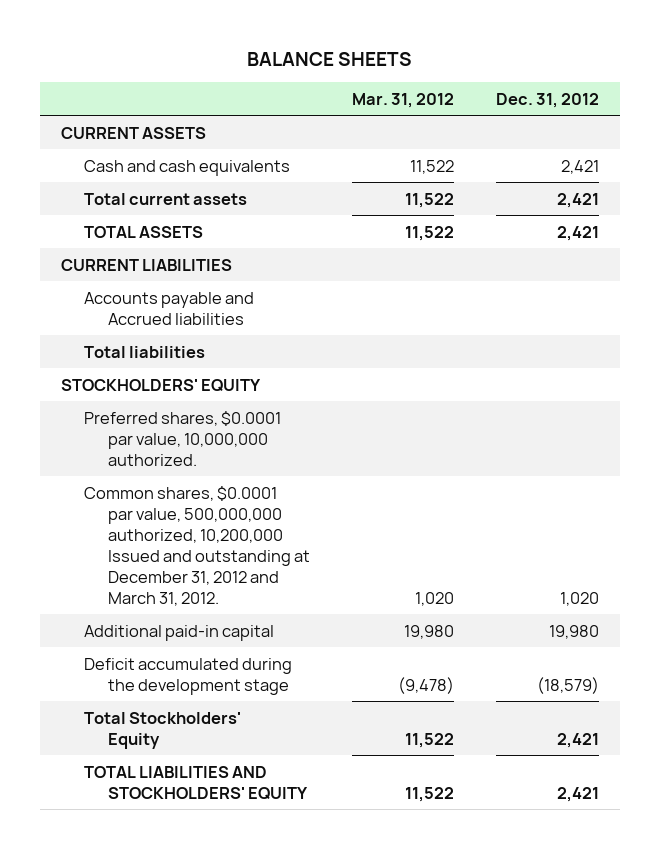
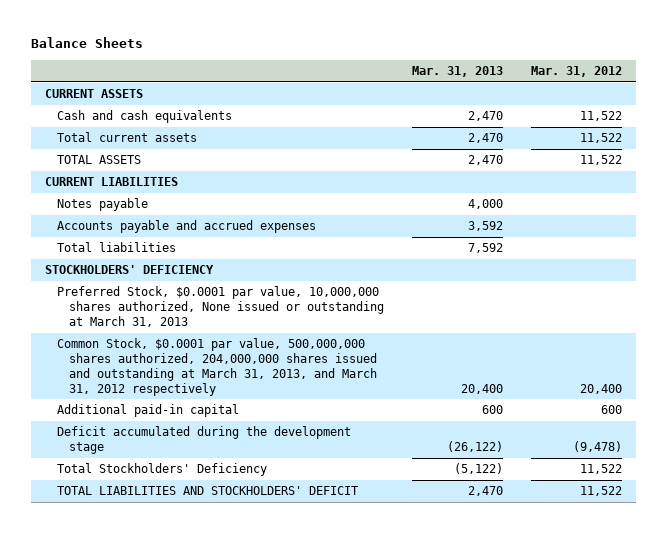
- BALANCE SHEETS
+ Balance Sheets
- | Mar. 31, 2012 | Dec. 31, 2012
+ | Mar. 31, 2013 | Mar. 31, 2012
- Accounts payable and Accrued liabilities
+ Notes payable | 4,000 |
+ Accounts payable and accrued expenses | 3,592 |
- STOCKHOLDERS' EQUITY
- Preferred shares, $0.0001 par value, 10,000,000 authorized.
- Common shares, $0.0001 par value, 500,000,000 authorized, 10,200,000 Issued and outstanding at December 31, 2012 and March 31, 2012. | 1,020 | 1,020
- Additional paid-in capital | 19,980 | 19,980
+ STOCKHOLDERS' DEFICIENCY
+ Preferred Stock, $0.0001 par value, 10,000,000 shares authorized, None issued or outstanding at March 31, 2013
+ Common Stock, $0.0001 par value, 500,000,000 shares authorized, 204,000,000 shares issued and outstanding at March 31, 2013, and March 31, 2012 respectively | 20,400 | 20,400
+ Additional paid-in capital | 600 | 600
- Total Stockholders' Equity | 11,522 | 2,421
- TOTAL LIABILITIES AND STOCKHOLDERS' EQUITY | 11,522 | 2,421
+ Total Stockholders' Deficiency | (5,122) | 11,522
+ TOTAL LIABILITIES AND STOCKHOLDERS' DEFICIT | 2,470 | 11,522

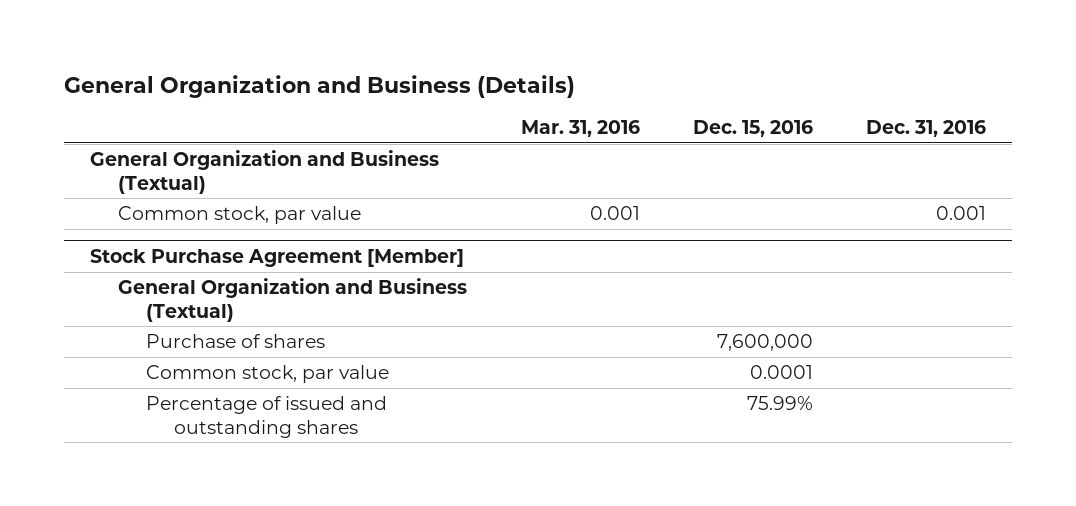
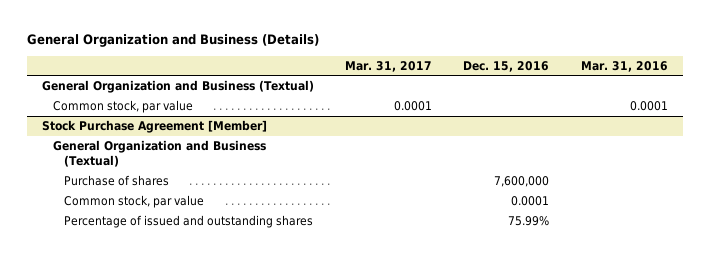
- | Mar. 31, 2016 | Dec. 15, 2016 | Dec. 31, 2016
+ | Mar. 31, 2017 | Dec. 15, 2016 | Mar. 31, 2016
- Common stock, par value | 0.001 | | 0.001
+ Common stock, par value | 0.0001 | | 0.0001

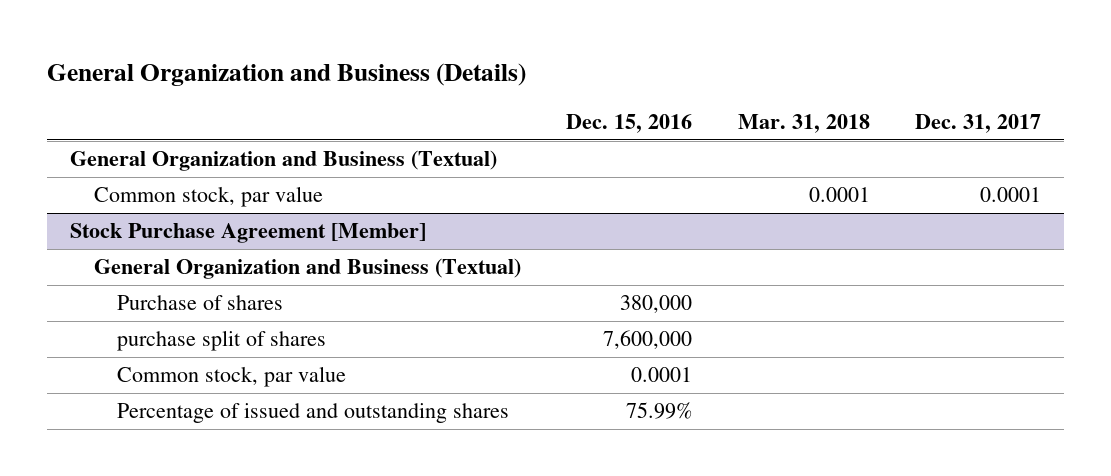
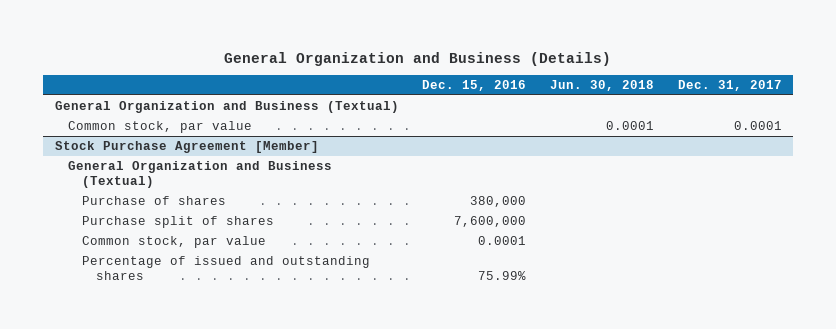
- | Dec. 15, 2016 | Mar. 31, 2018 | Dec. 31, 2017
+ | Dec. 15, 2016 | Jun. 30, 2018 | Dec. 31, 2017
@ Stock Purchase Agreement [Member]
- purchase split of shares | 7,600,000 | |
+ Purchase split of shares | 7,600,000 | |

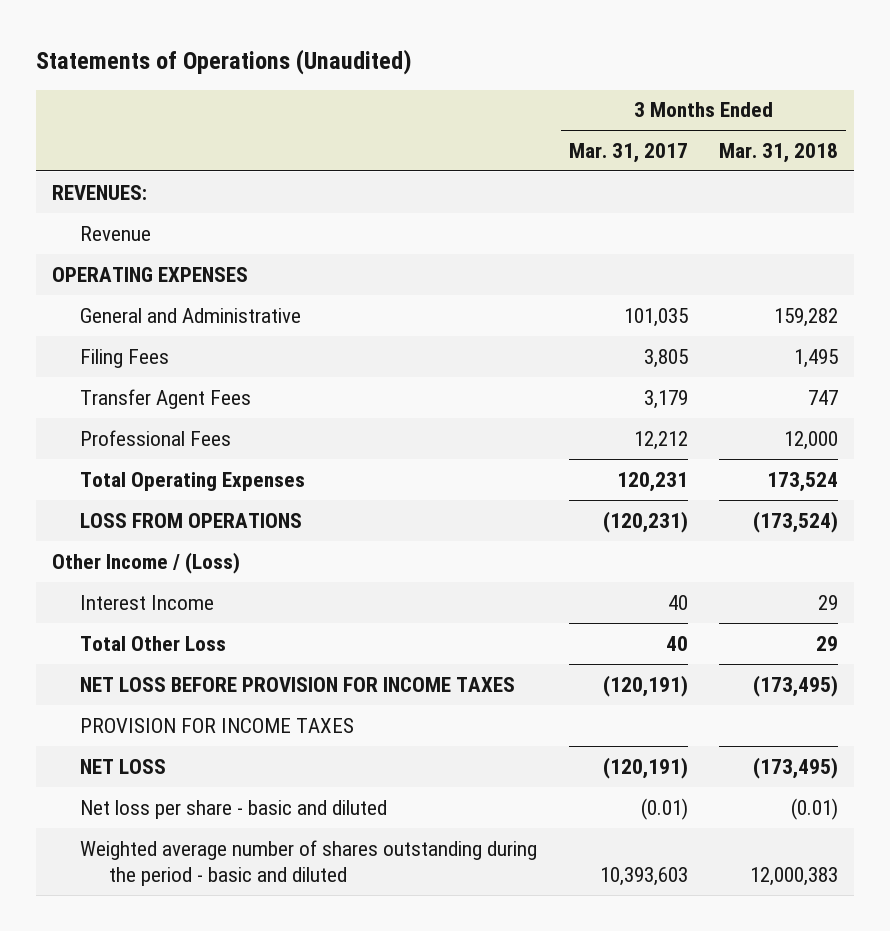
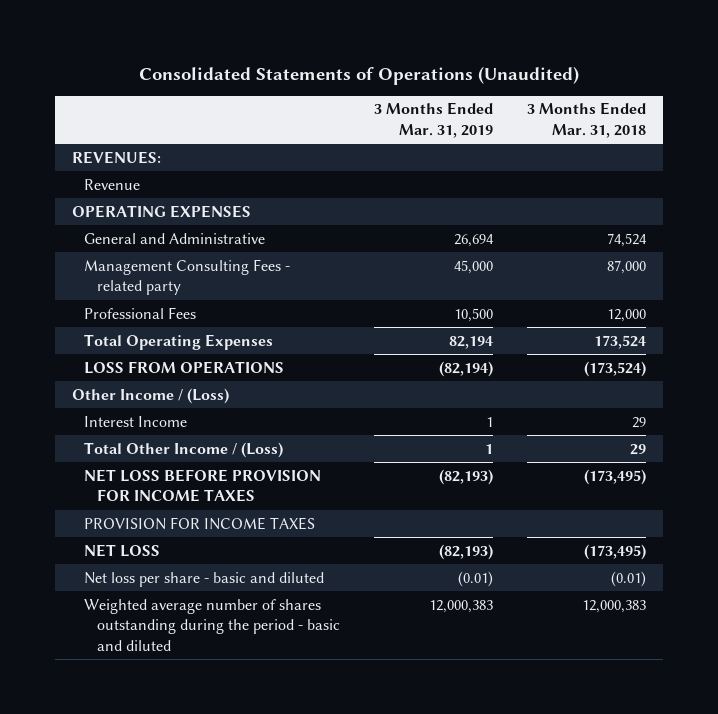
- Statements of Operations (Unaudited)
+ Consolidated Statements of Operations (Unaudited)
- | 3 Months Ended Mar. 31, 2017 | 3 Months Ended Mar. 31, 2018
+ | 3 Months Ended Mar. 31, 2019 | 3 Months Ended Mar. 31, 2018
- General and Administrative | 101,035 | 159,282
- Filing Fees | 3,805 | 1,495
- Transfer Agent Fees | 3,179 | 747
+ General and Administrative | 26,694 | 74,524
+ Management Consulting Fees - related party | 45,000 | 87,000
- Total Other Loss | 40 | 29
+ Total Other Income / (Loss) | 1 | 29

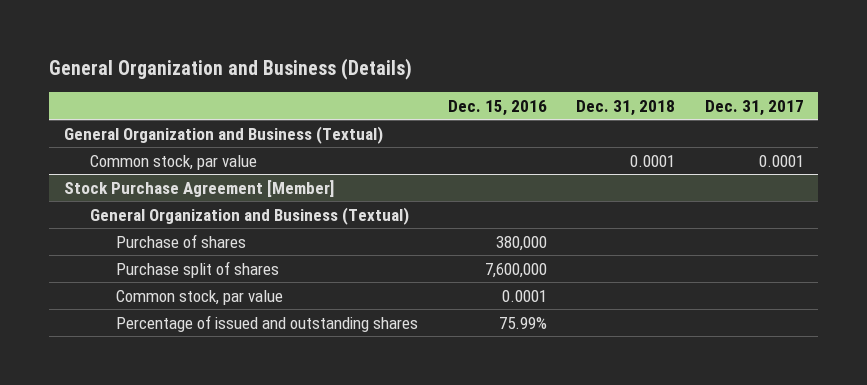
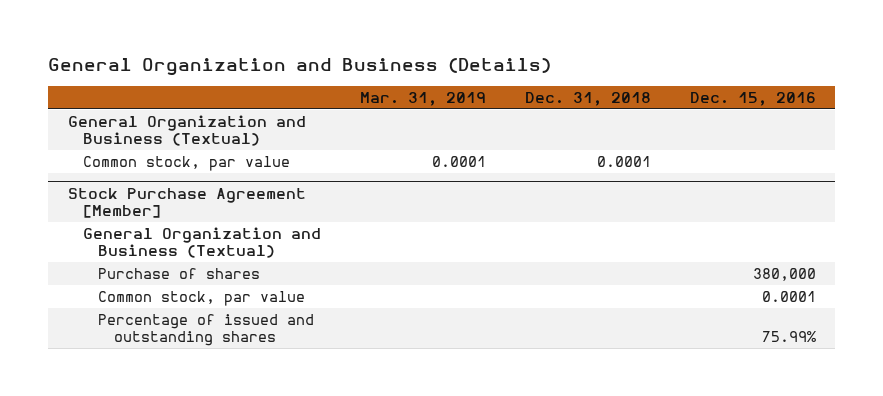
- | Dec. 15, 2016 | Dec. 31, 2018 | Dec. 31, 2017
+ | Mar. 31, 2019 | Dec. 31, 2018 | Dec. 15, 2016
@ Stock Purchase Agreement [Member]
- Purchase split of shares | 7,600,000 | |

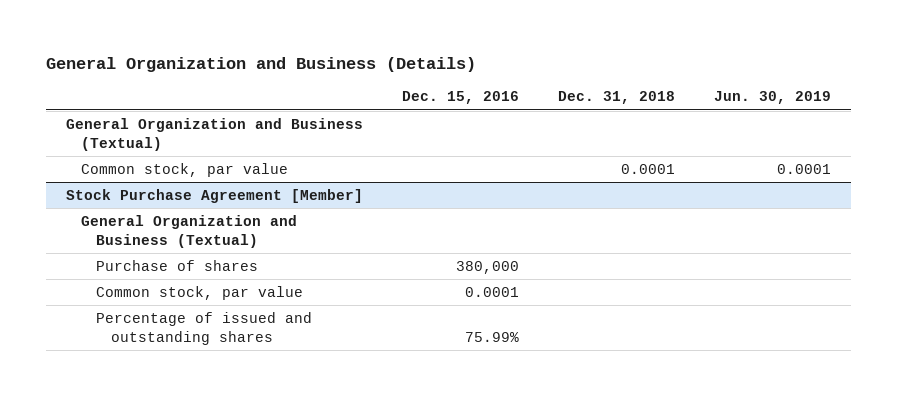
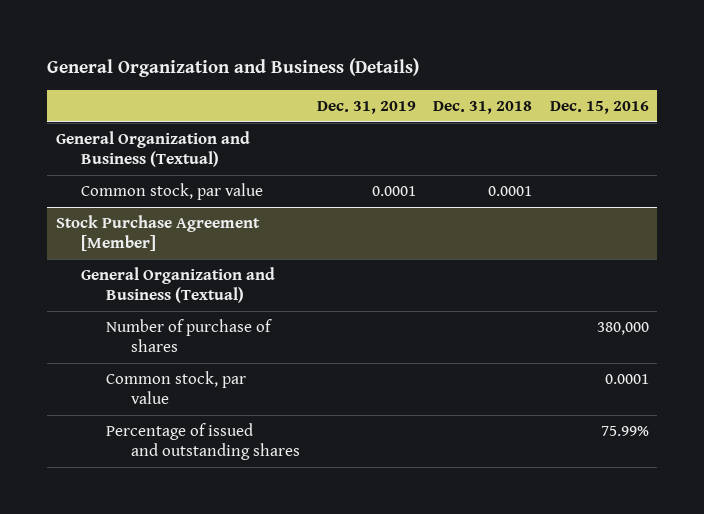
- | Dec. 15, 2016 | Dec. 31, 2018 | Jun. 30, 2019
+ | Dec. 31, 2019 | Dec. 31, 2018 | Dec. 15, 2016
@ Stock Purchase Agreement [Member]
- Purchase of shares | 380,000 | |
+ Number of purchase of shares | | | 380,000

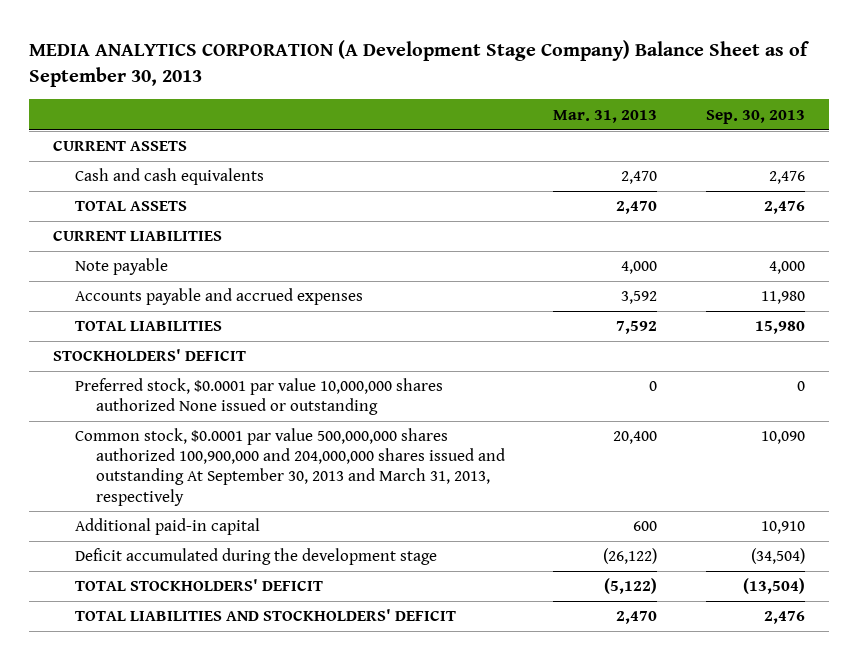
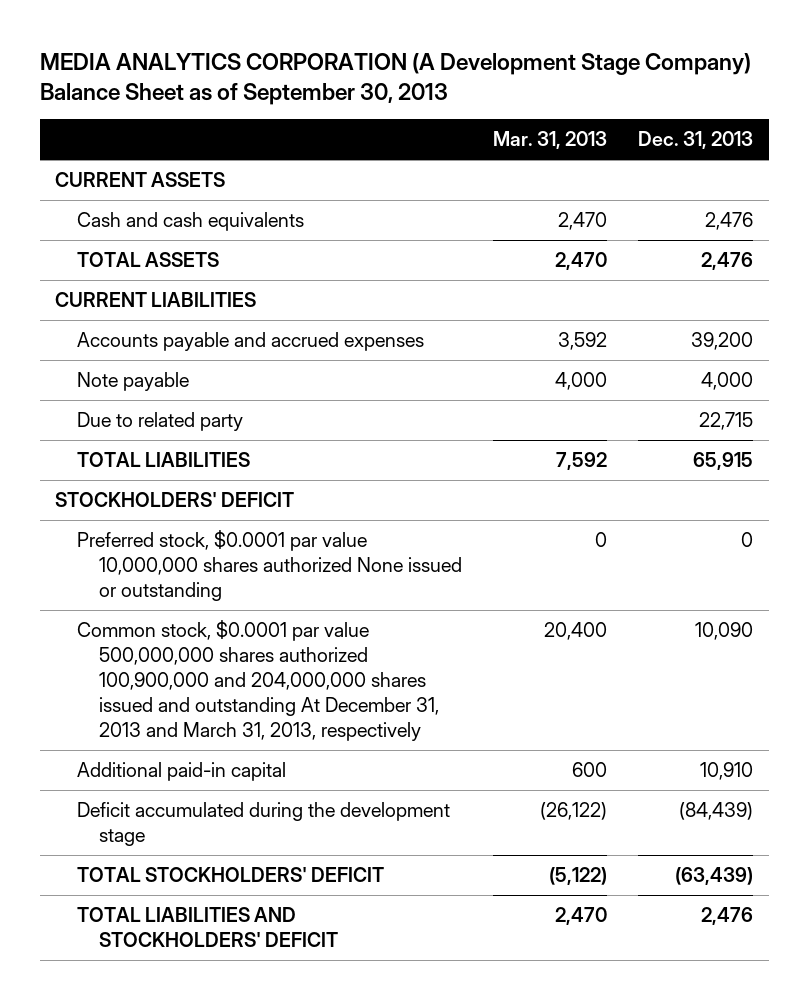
- | Mar. 31, 2013 | Sep. 30, 2013
+ | Mar. 31, 2013 | Dec. 31, 2013
moved down: Note payable | 4,000 | 4,000
+ Due to related party | | 22,715
- Common stock, $0.0001 par value 500,000,000 shares authorized 100,900,000 and 204,000,000 shares issued and outstanding At September 30, 2013 and March 31, 2013, respectively | 20,400 | 10,090
+ Common stock, $0.0001 par value 500,000,000 shares authorized 100,900,000 and 204,000,000 shares issued and outstanding At December 31, 2013 and March 31, 2013, respectively | 20,400 | 10,090

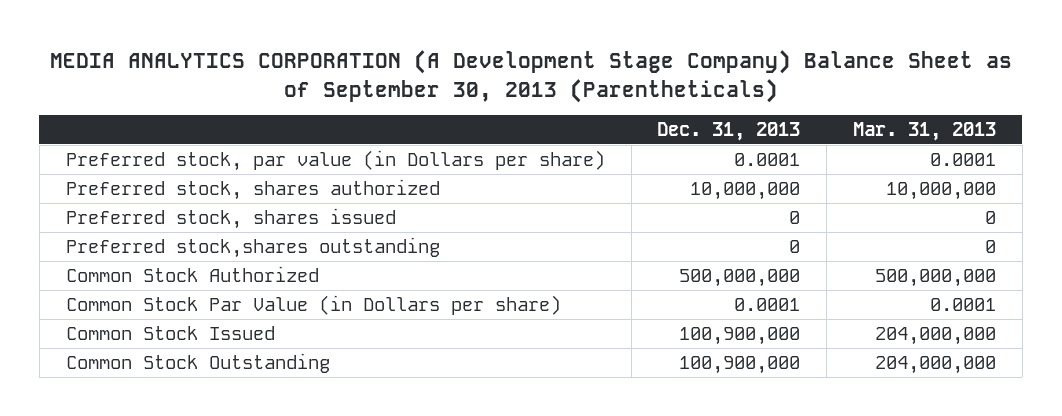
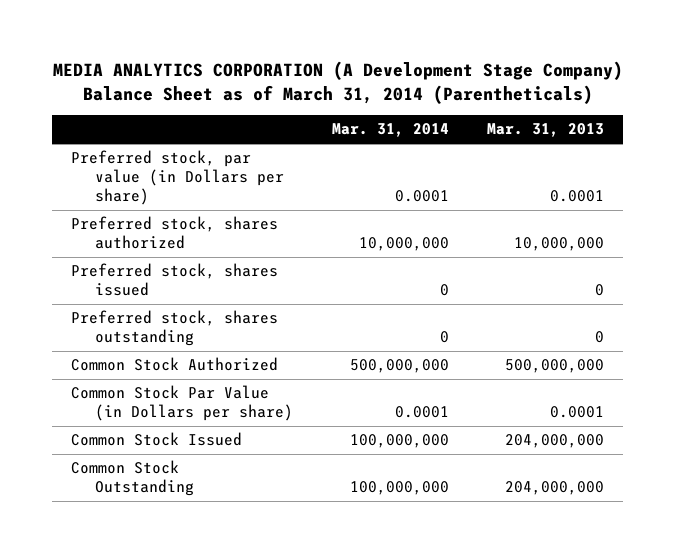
- MEDIA ANALYTICS CORPORATION (A Development Stage Company) Balance Sheet as of September 30, 2013 (Parentheticals)
+ MEDIA ANALYTICS CORPORATION (A Development Stage Company) Balance Sheet as of March 31, 2014 (Parentheticals)
- | Dec. 31, 2013 | Mar. 31, 2013
+ | Mar. 31, 2014 | Mar. 31, 2013
- Preferred stock,shares outstanding | 0 | 0
+ Preferred stock, shares outstanding | 0 | 0

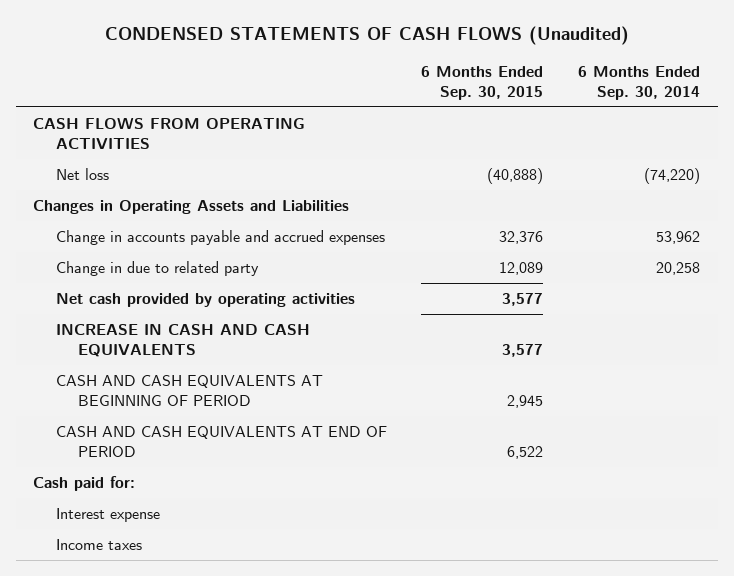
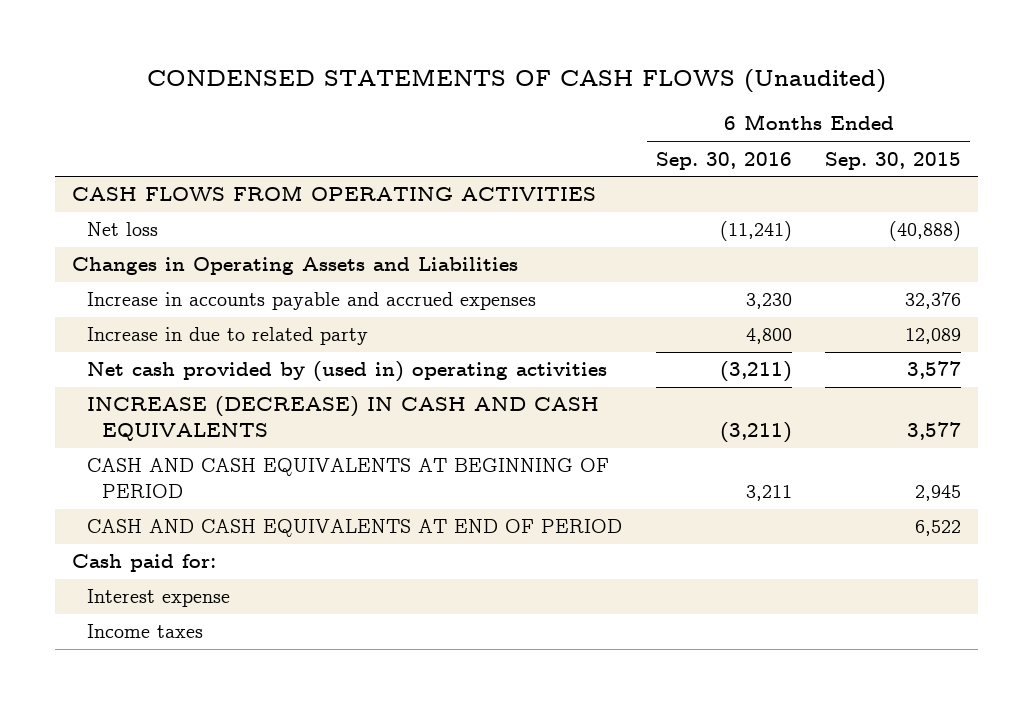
- | 6 Months Ended Sep. 30, 2015 | 6 Months Ended Sep. 30, 2014
+ | 6 Months Ended Sep. 30, 2016 | 6 Months Ended Sep. 30, 2015
- Change in accounts payable and accrued expenses | 32,376 | 53,962
- Change in due to related party | 12,089 | 20,258
- Net cash provided by operating activities | 3,577 |
- INCREASE IN CASH AND CASH EQUIVALENTS | 3,577 |
+ Increase in accounts payable and accrued expenses | 3,230 | 32,376
+ Increase in due to related party | 4,800 | 12,089
+ Net cash provided by (used in) operating activities | (3,211) | 3,577
+ INCREASE (DECREASE) IN CASH AND CASH EQUIVALENTS | (3,211) | 3,577

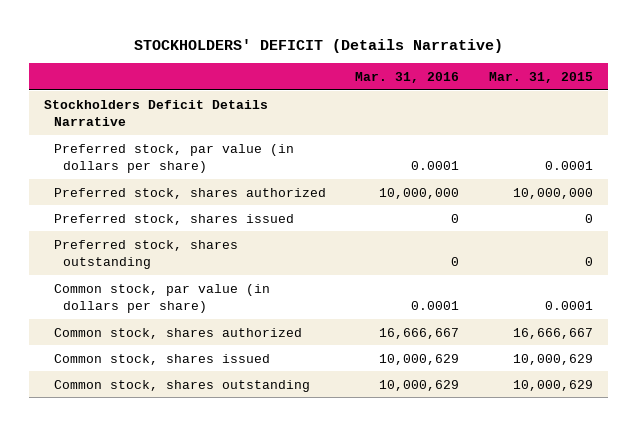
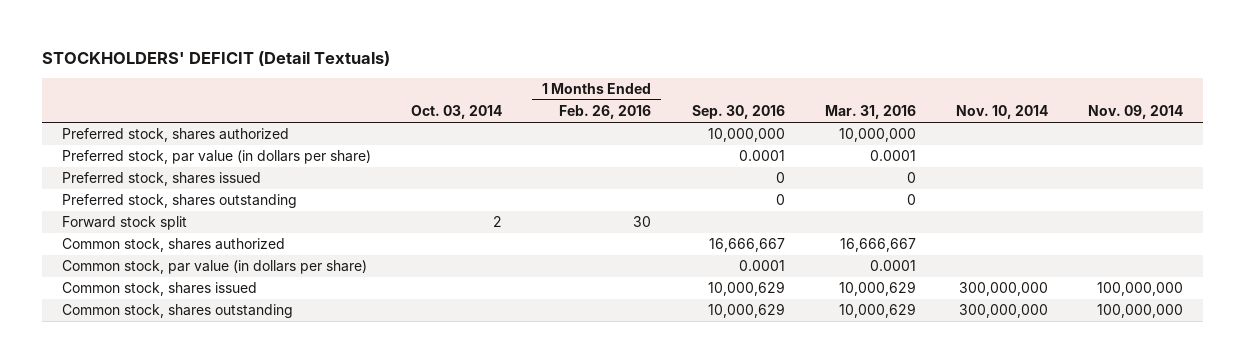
- STOCKHOLDERS' DEFICIT (Details Narrative)
+ STOCKHOLDERS' DEFICIT (Detail Textuals)
- | Mar. 31, 2016 | Mar. 31, 2015
+ | Oct. 03, 2014 | 1 Months Ended Feb. 26, 2016 | Sep. 30, 2016 | Mar. 31, 2016 | Nov. 10, 2014 | Nov. 09, 2014
- Stockholders Deficit Details Narrative
moved down: Preferred stock, par value (in dollars per share) | | | 0.0001 | 0.0001 | |
+ Forward stock split | 2 | 30 | | | |
moved down: Common stock, par value (in dollars per share) | | | 0.0001 | 0.0001 | |

